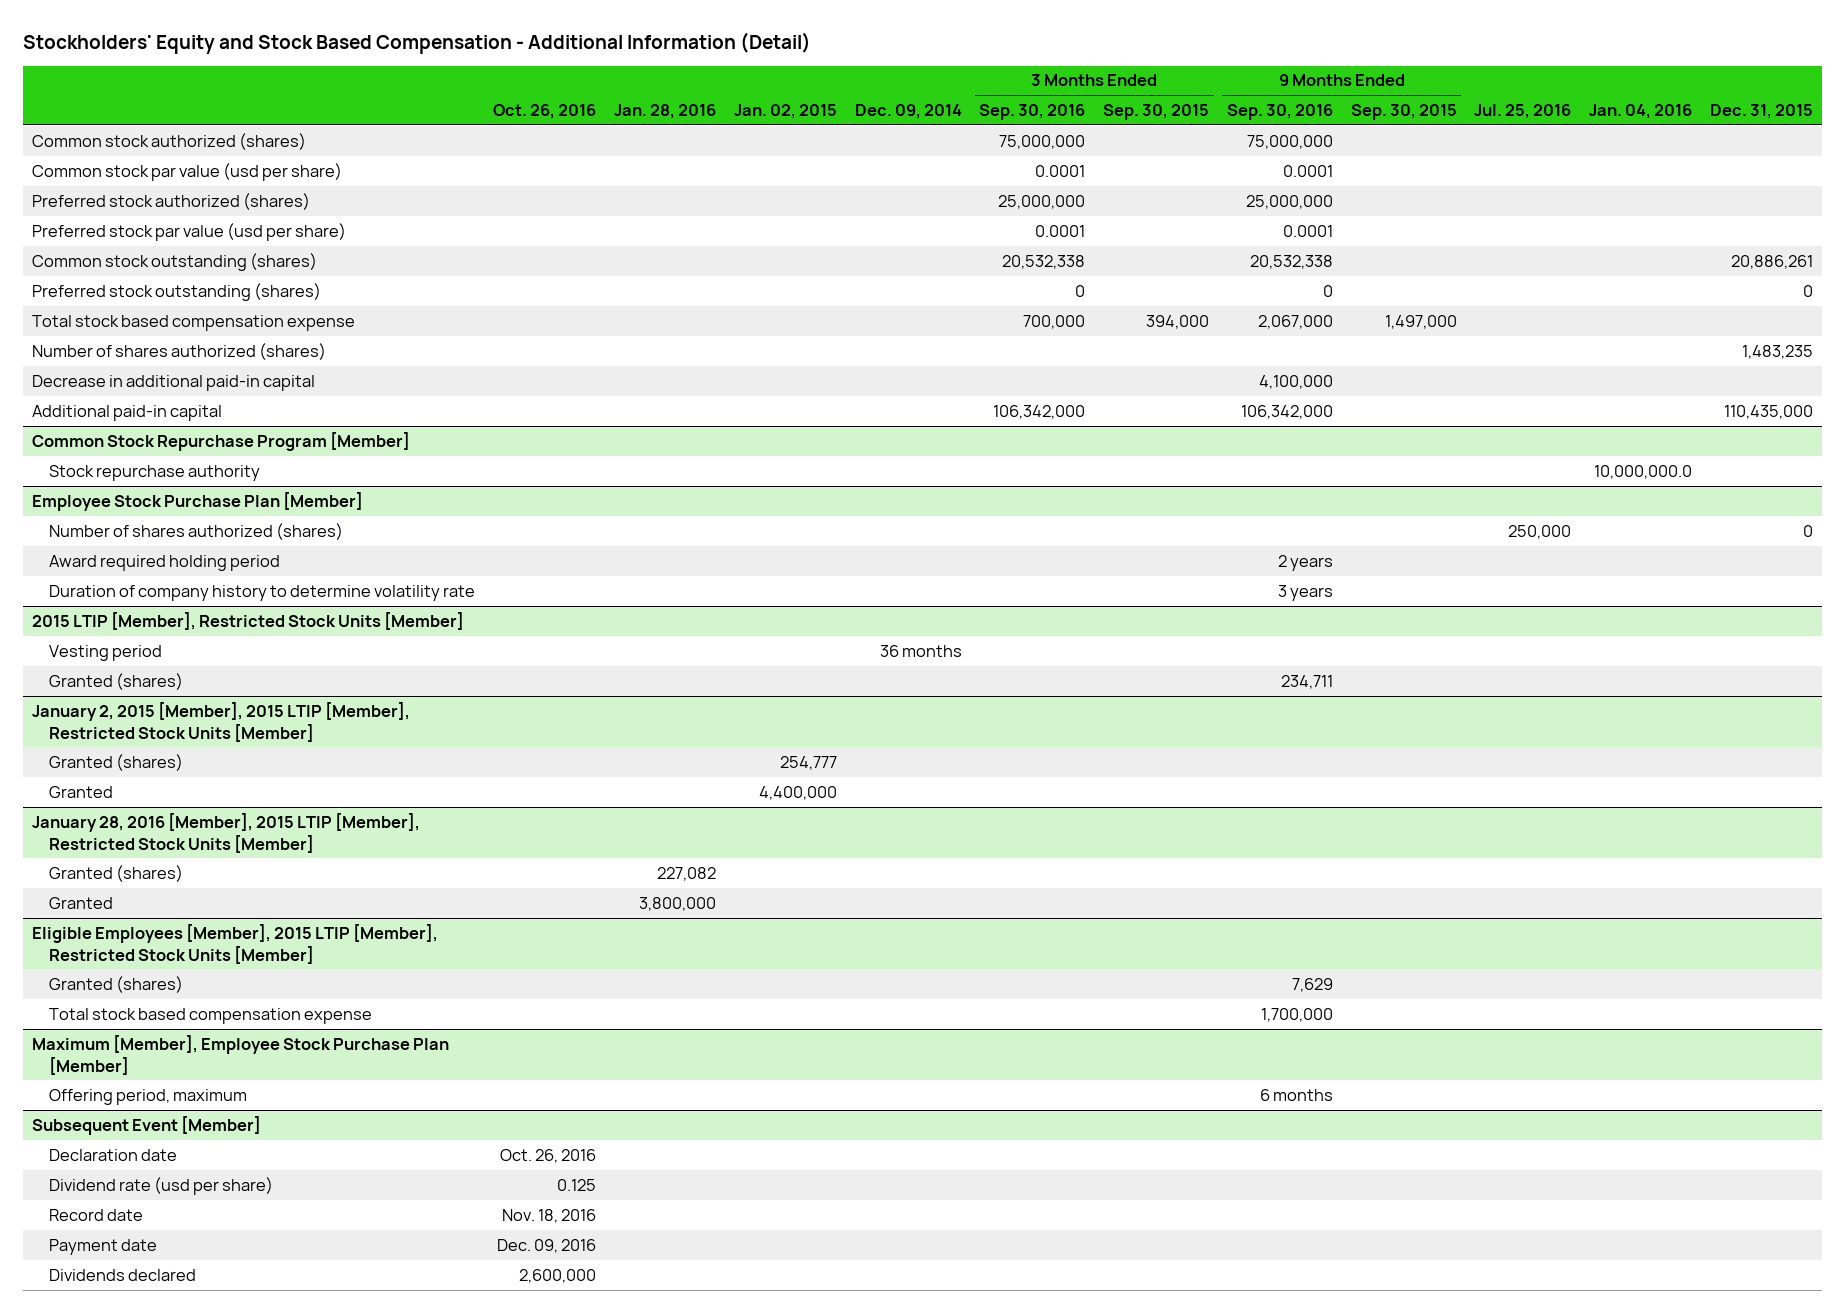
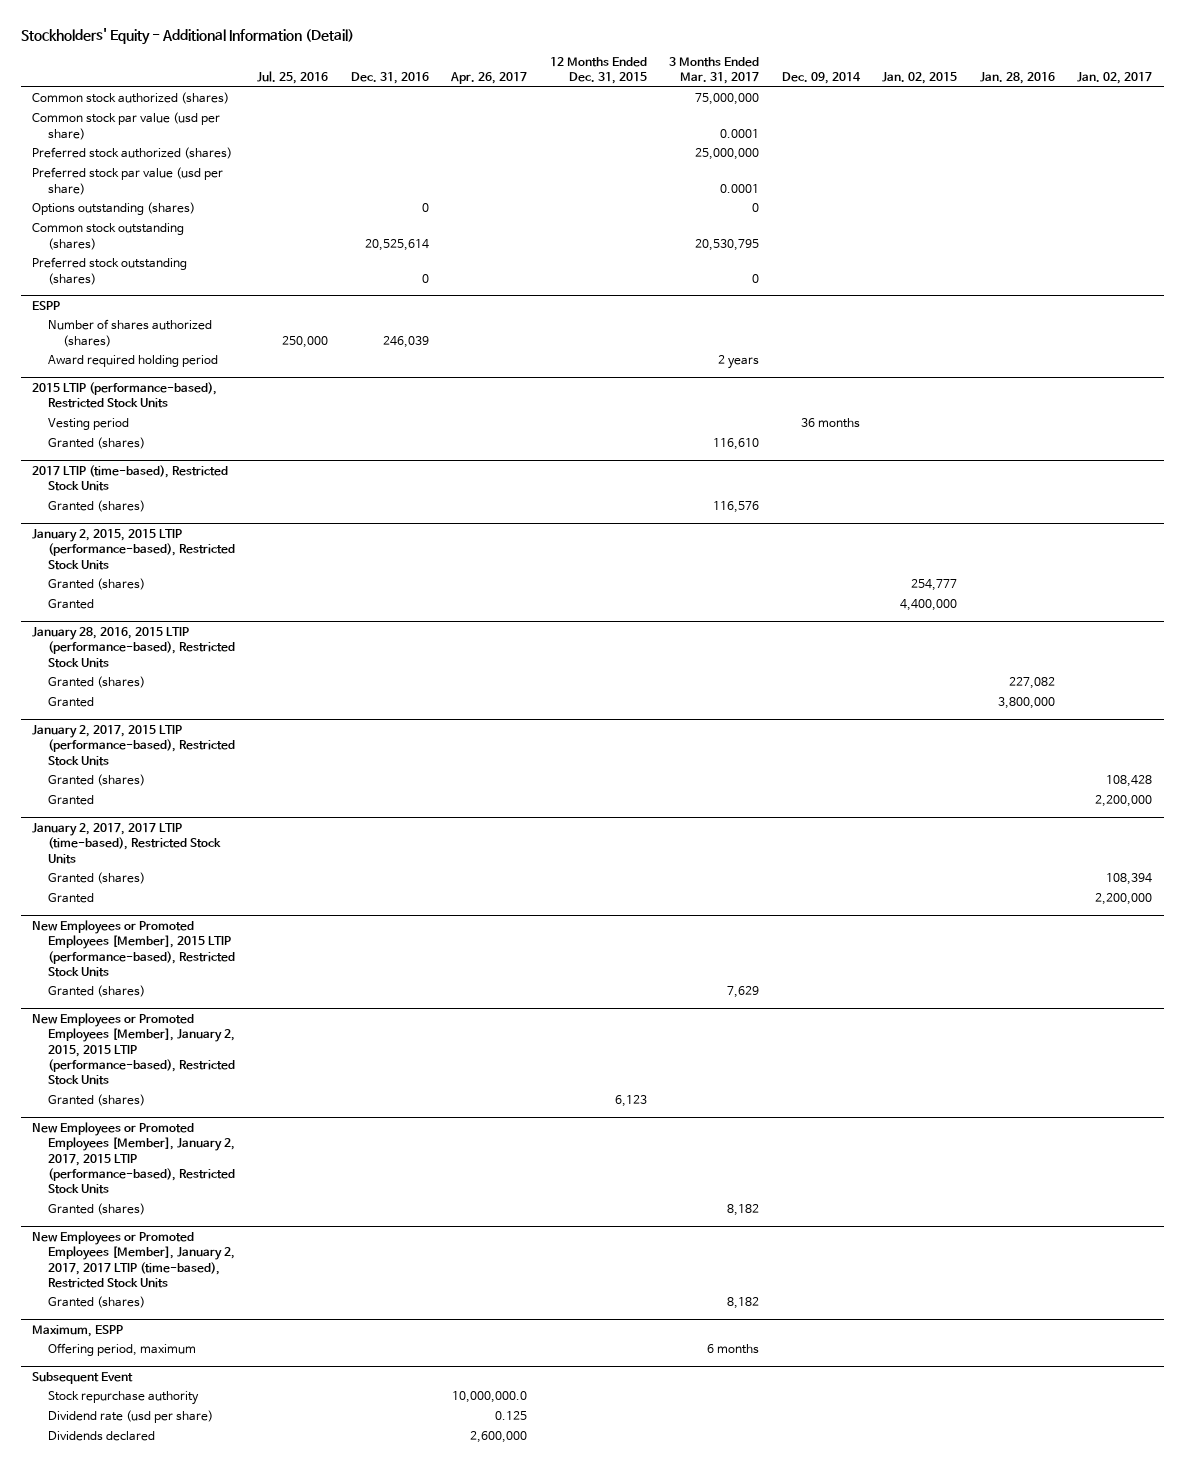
- Stockholders' Equity and Stock Based Compensation - Additional Information (Detail)
+ Stockholders' Equity - Additional Information (Detail)
- | Oct. 26, 2016 | Jan. 28, 2016 | Jan. 02, 2015 | Dec. 09, 2014 | 3 Months Ended Sep. 30, 2016 | 3 Months Ended Sep. 30, 2015 | 9 Months Ended Sep. 30, 2016 | 9 Months Ended Sep. 30, 2015 | Jul. 25, 2016 | Jan. 04, 2016 | Dec. 31, 2015
+ | Jul. 25, 2016 | Dec. 31, 2016 | Apr. 26, 2017 | 12 Months Ended Dec. 31, 2015 | 3 Months Ended Mar. 31, 2017 | Dec. 09, 2014 | Jan. 02, 2015 | Jan. 28, 2016 | Jan. 02, 2017
+ Options outstanding (shares) | | 0 | | | 0 | | | |
- Total stock based compensation expense | | | | | 700,000 | 394,000 | 2,067,000 | 1,497,000 | | |
- Number of shares authorized (shares) | | | | | | | | | | | 1,483,235
- Decrease in additional paid-in capital | | | | | | | 4,100,000 | | | |
- Additional paid-in capital | | | | | 106,342,000 | | 106,342,000 | | | | 110,435,000
- Common Stock Repurchase Program [Member]
- Stock repurchase authority | | | | | | | | | | 10,000,000.0 |
- Employee Stock Purchase Plan [Member]
+ ESPP
- Duration of company history to determine volatility rate | | | | | | | 3 years | | | |
- 2015 LTIP [Member], Restricted Stock Units [Member]
+ 2015 LTIP (performance-based), Restricted Stock Units
- January 2, 2015 [Member], 2015 LTIP [Member], Restricted Stock Units [Member]
+ 2017 LTIP (time-based), Restricted Stock Units
+ Granted (shares) | | | | | 116,576 | | | |
+ January 2, 2015, 2015 LTIP (performance-based), Restricted Stock Units
- January 28, 2016 [Member], 2015 LTIP [Member], Restricted Stock Units [Member]
+ January 28, 2016, 2015 LTIP (performance-based), Restricted Stock Units
- Eligible Employees [Member], 2015 LTIP [Member], Restricted Stock Units [Member]
+ January 2, 2017, 2015 LTIP (performance-based), Restricted Stock Units
+ Granted (shares) | | | | | | | | | 108,428
+ Granted | | | | | | | | | 2,200,000
+ January 2, 2017, 2017 LTIP (time-based), Restricted Stock Units
+ Granted (shares) | | | | | | | | | 108,394
+ Granted | | | | | | | | | 2,200,000
+ New Employees or Promoted Employees [Member], 2015 LTIP (performance-based), Restricted Stock Units
- Total stock based compensation expense | | | | | | | 1,700,000 | | | |
- Maximum [Member], Employee Stock Purchase Plan [Member]
- Offering period, maximum | | | | | | | 6 months | | | |
- Subsequent Event [Member]
- Declaration date | Oct. 26, 2016 | | | | | | | | | |
+ New Employees or Promoted Employees [Member], January 2, 2015, 2015 LTIP (performance-based), Restricted Stock Units
+ Granted (shares) | | | | 6,123 | | | | |
+ New Employees or Promoted Employees [Member], January 2, 2017, 2015 LTIP (performance-based), Restricted Stock Units
+ Granted (shares) | | | | | 8,182 | | | |
+ New Employees or Promoted Employees [Member], January 2, 2017, 2017 LTIP (time-based), Restricted Stock Units
+ Granted (shares) | | | | | 8,182 | | | |
+ Maximum, ESPP
+ Offering period, maximum | | | | | 6 months | | | |
+ Subsequent Event
+ Stock repurchase authority | | | 10,000,000.0 | | | | | |
- Record date | Nov. 18, 2016 | | | | | | | | | |
- Payment date | Dec. 09, 2016 | | | | | | | | | |

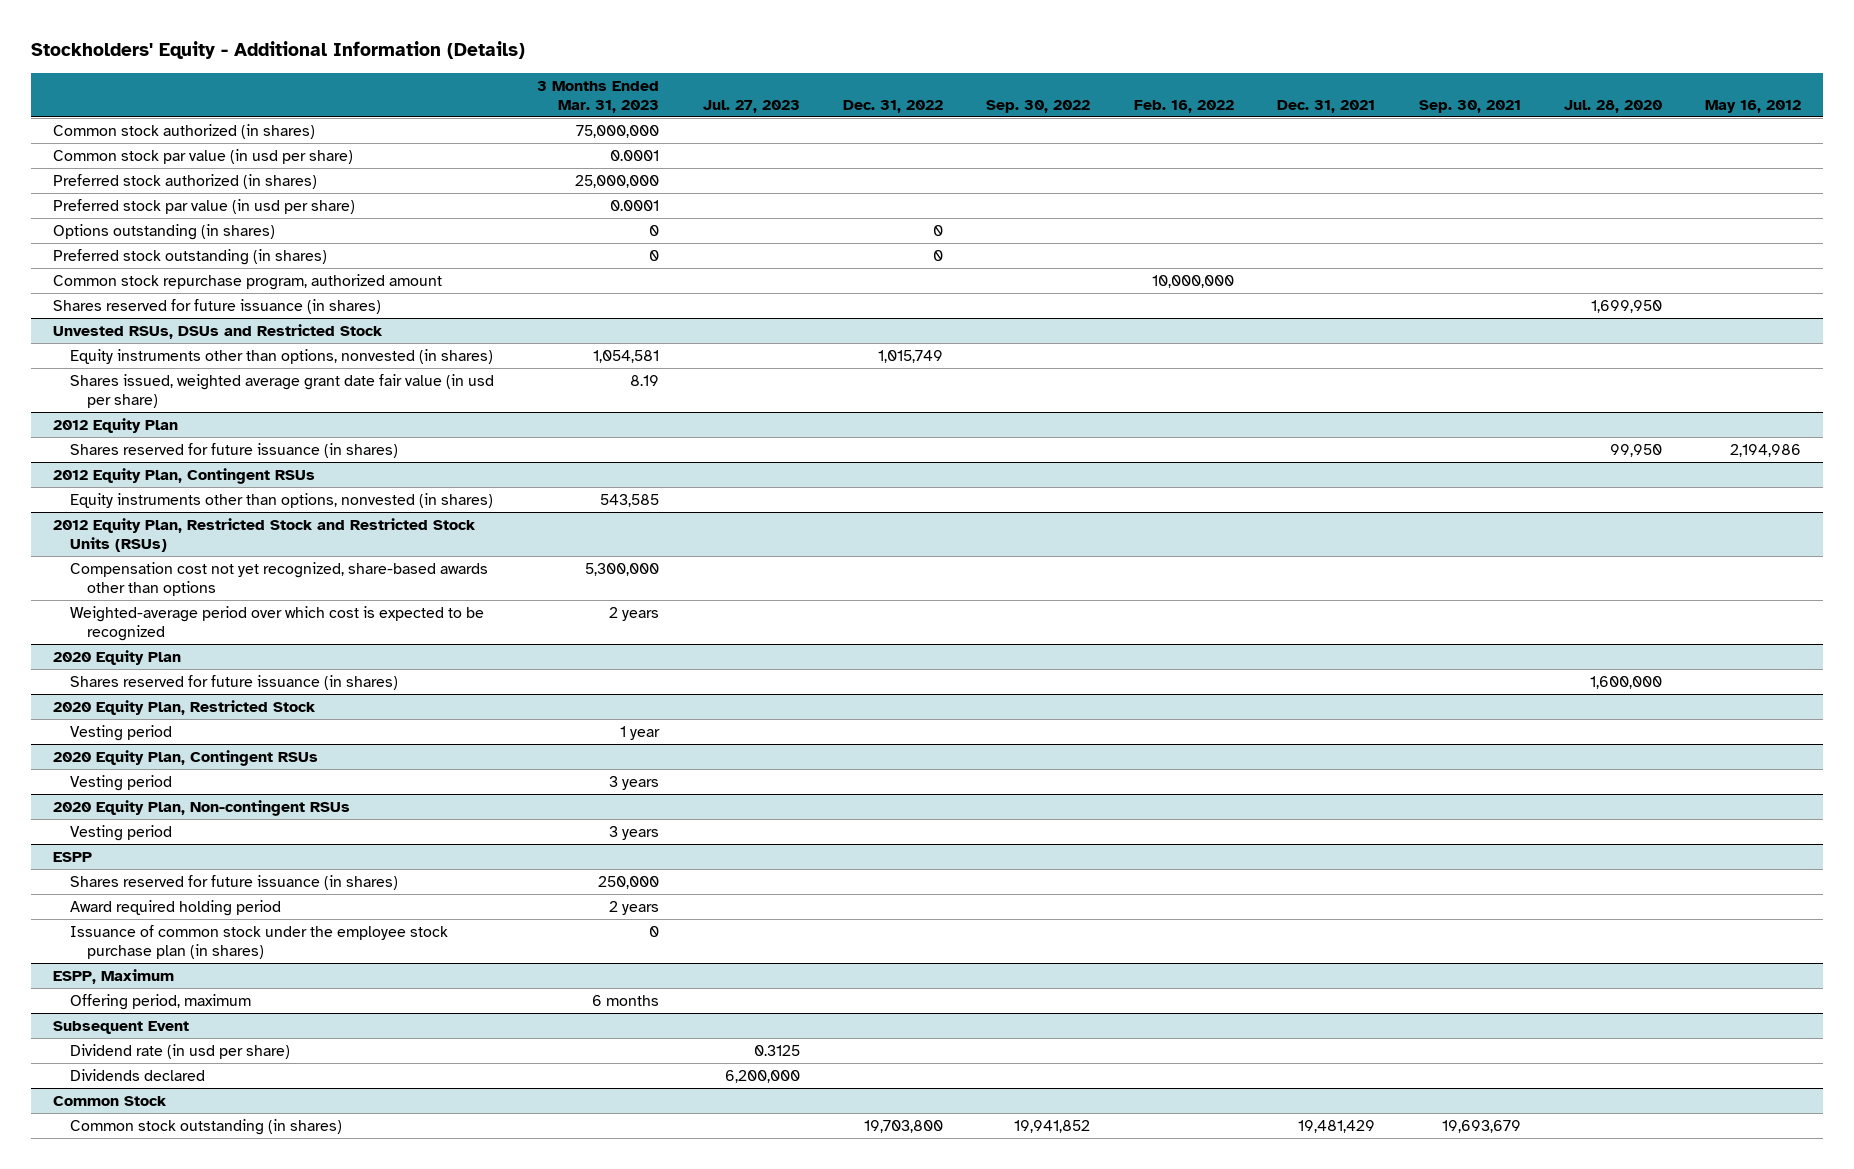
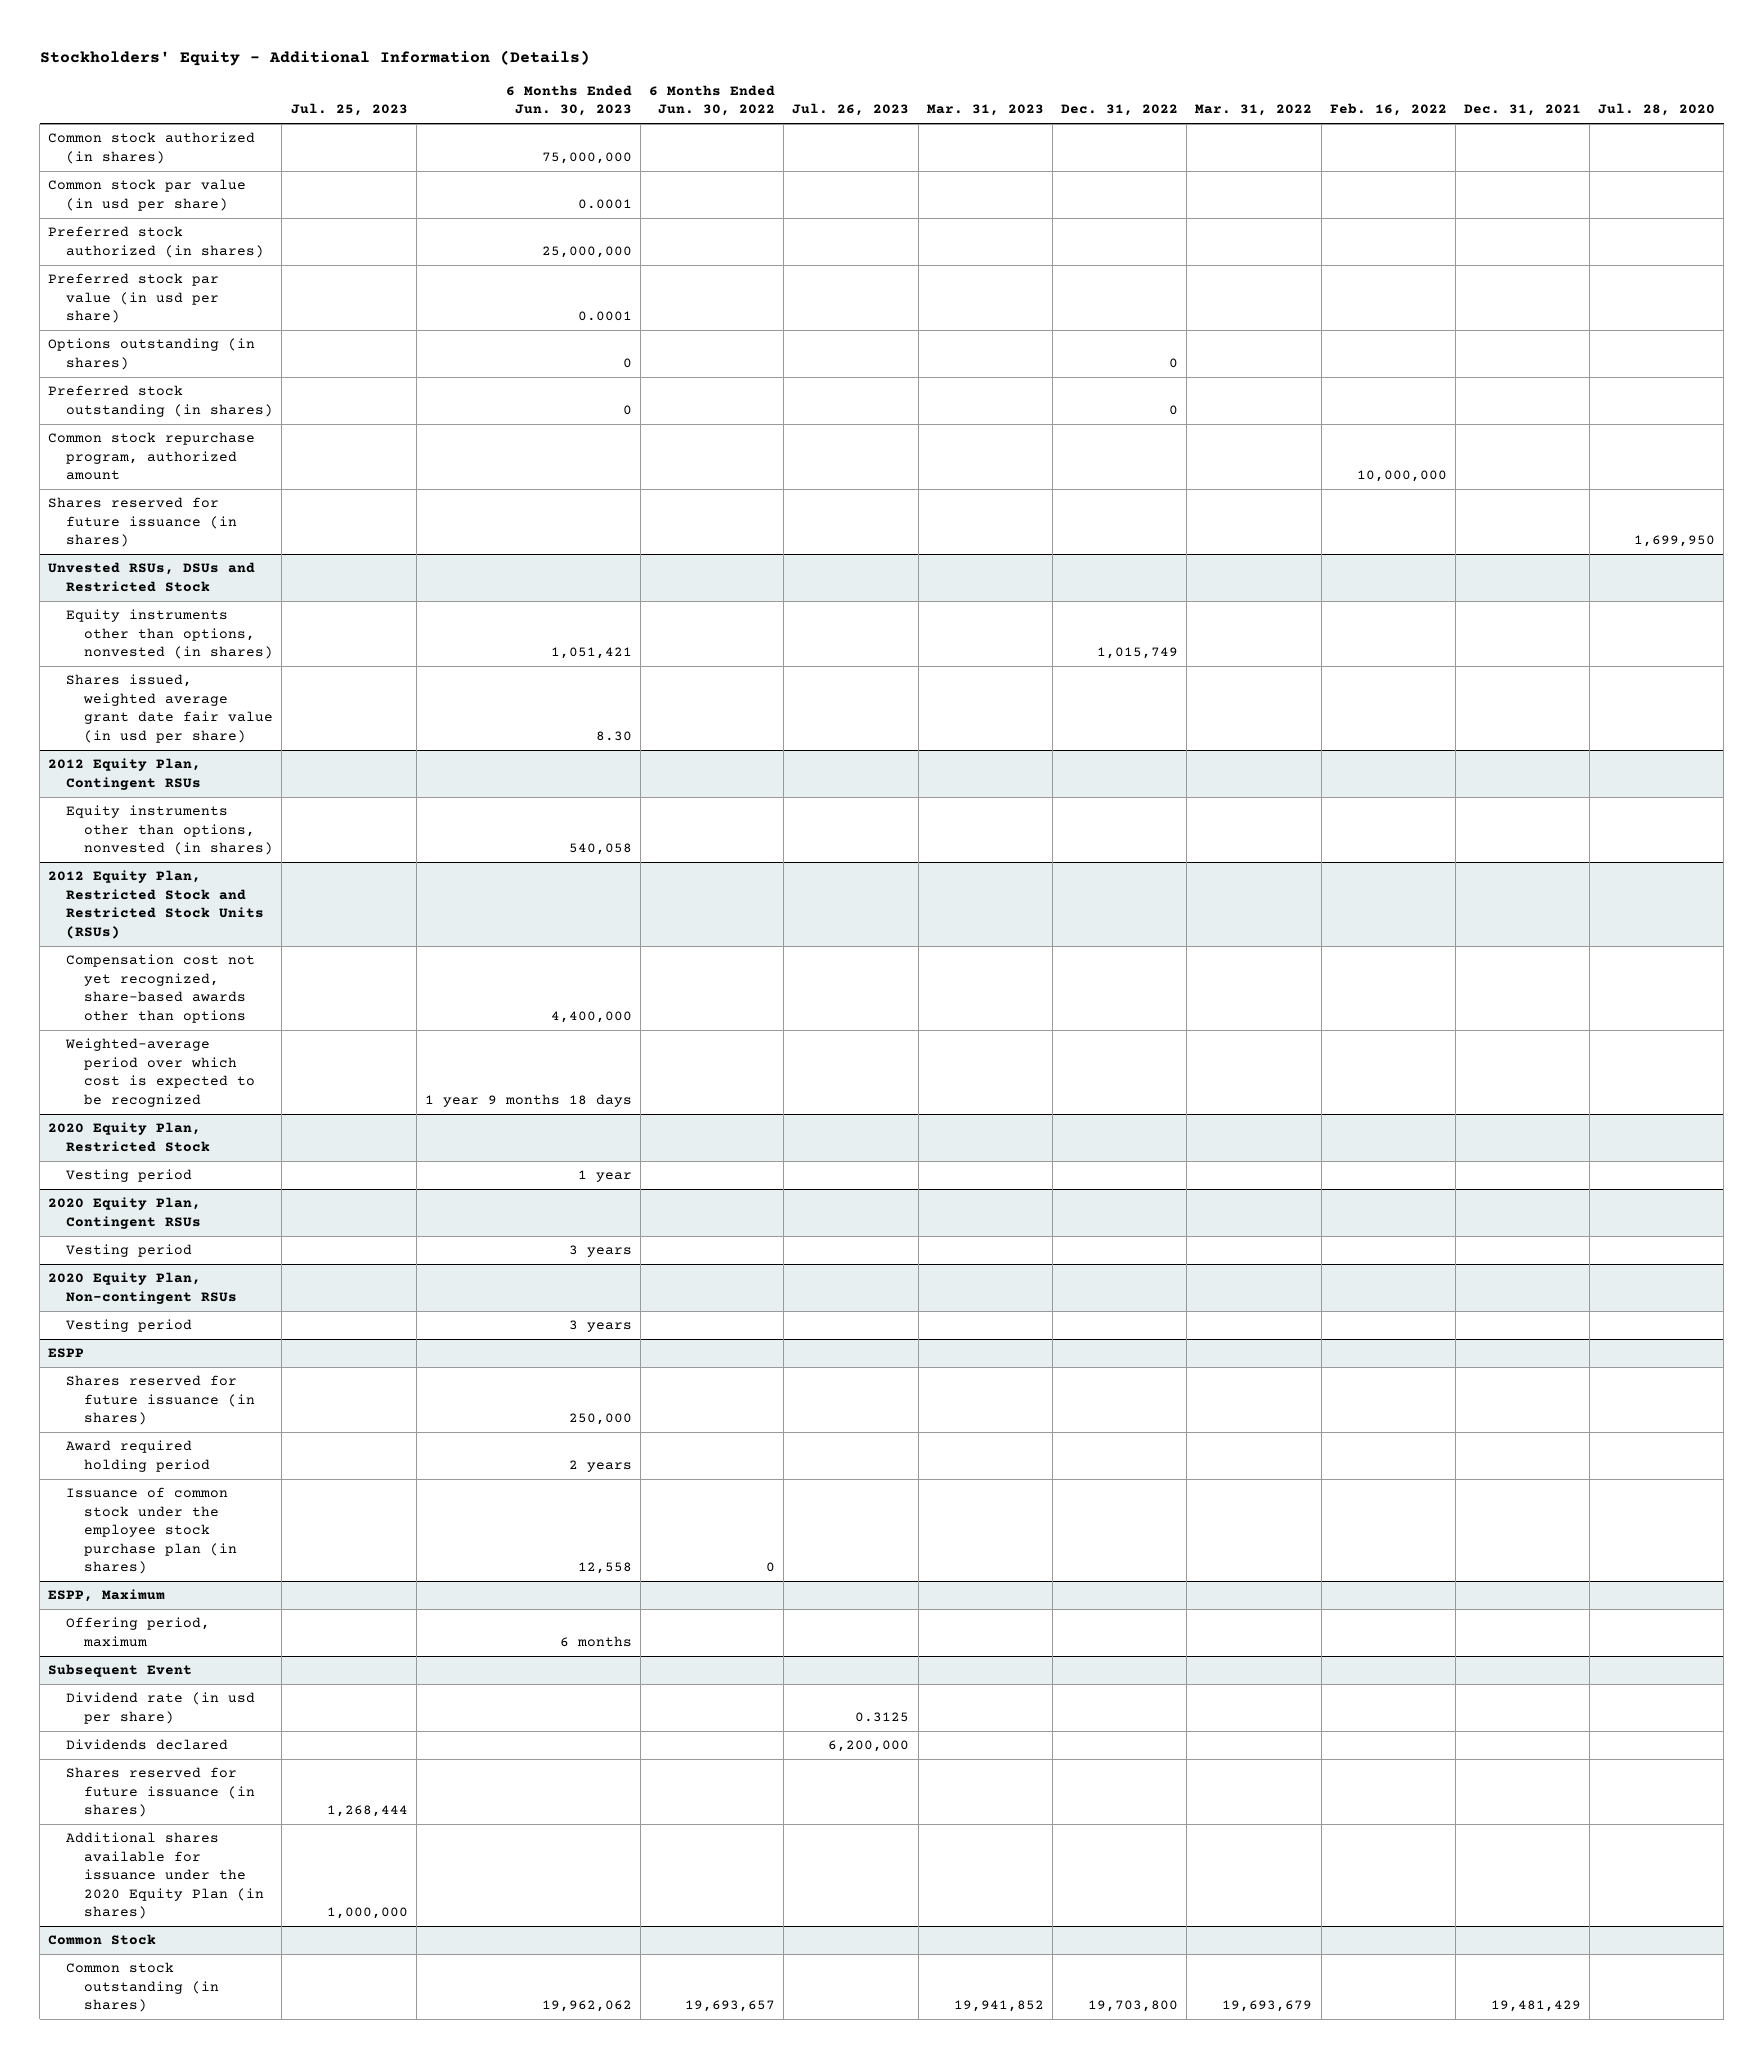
- | 3 Months Ended Mar. 31, 2023 | Jul. 27, 2023 | Dec. 31, 2022 | Sep. 30, 2022 | Feb. 16, 2022 | Dec. 31, 2021 | Sep. 30, 2021 | Jul. 28, 2020 | May 16, 2012
+ | Jul. 25, 2023 | 6 Months Ended Jun. 30, 2023 | 6 Months Ended Jun. 30, 2022 | Jul. 26, 2023 | Mar. 31, 2023 | Dec. 31, 2022 | Mar. 31, 2022 | Feb. 16, 2022 | Dec. 31, 2021 | Jul. 28, 2020
- 2012 Equity Plan
- Shares reserved for future issuance (in shares) | | | | | | | | 99,950 | 2,194,986
- 2020 Equity Plan
- Shares reserved for future issuance (in shares) | | | | | | | | 1,600,000 |
@ Subsequent Event
+ Shares reserved for future issuance (in shares) | 1,268,444 | | | | | | | | |
+ Additional shares available for issuance under the 2020 Equity Plan (in shares) | 1,000,000 | | | | | | | | |

